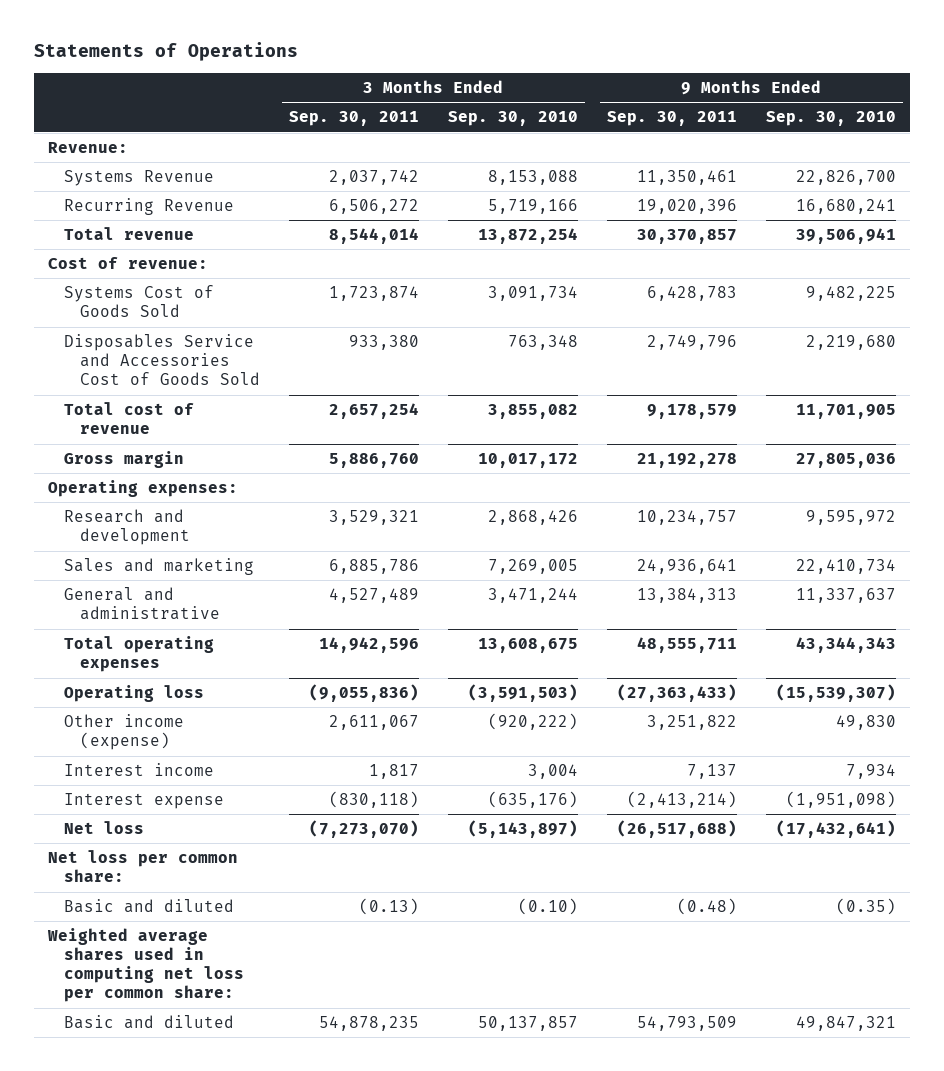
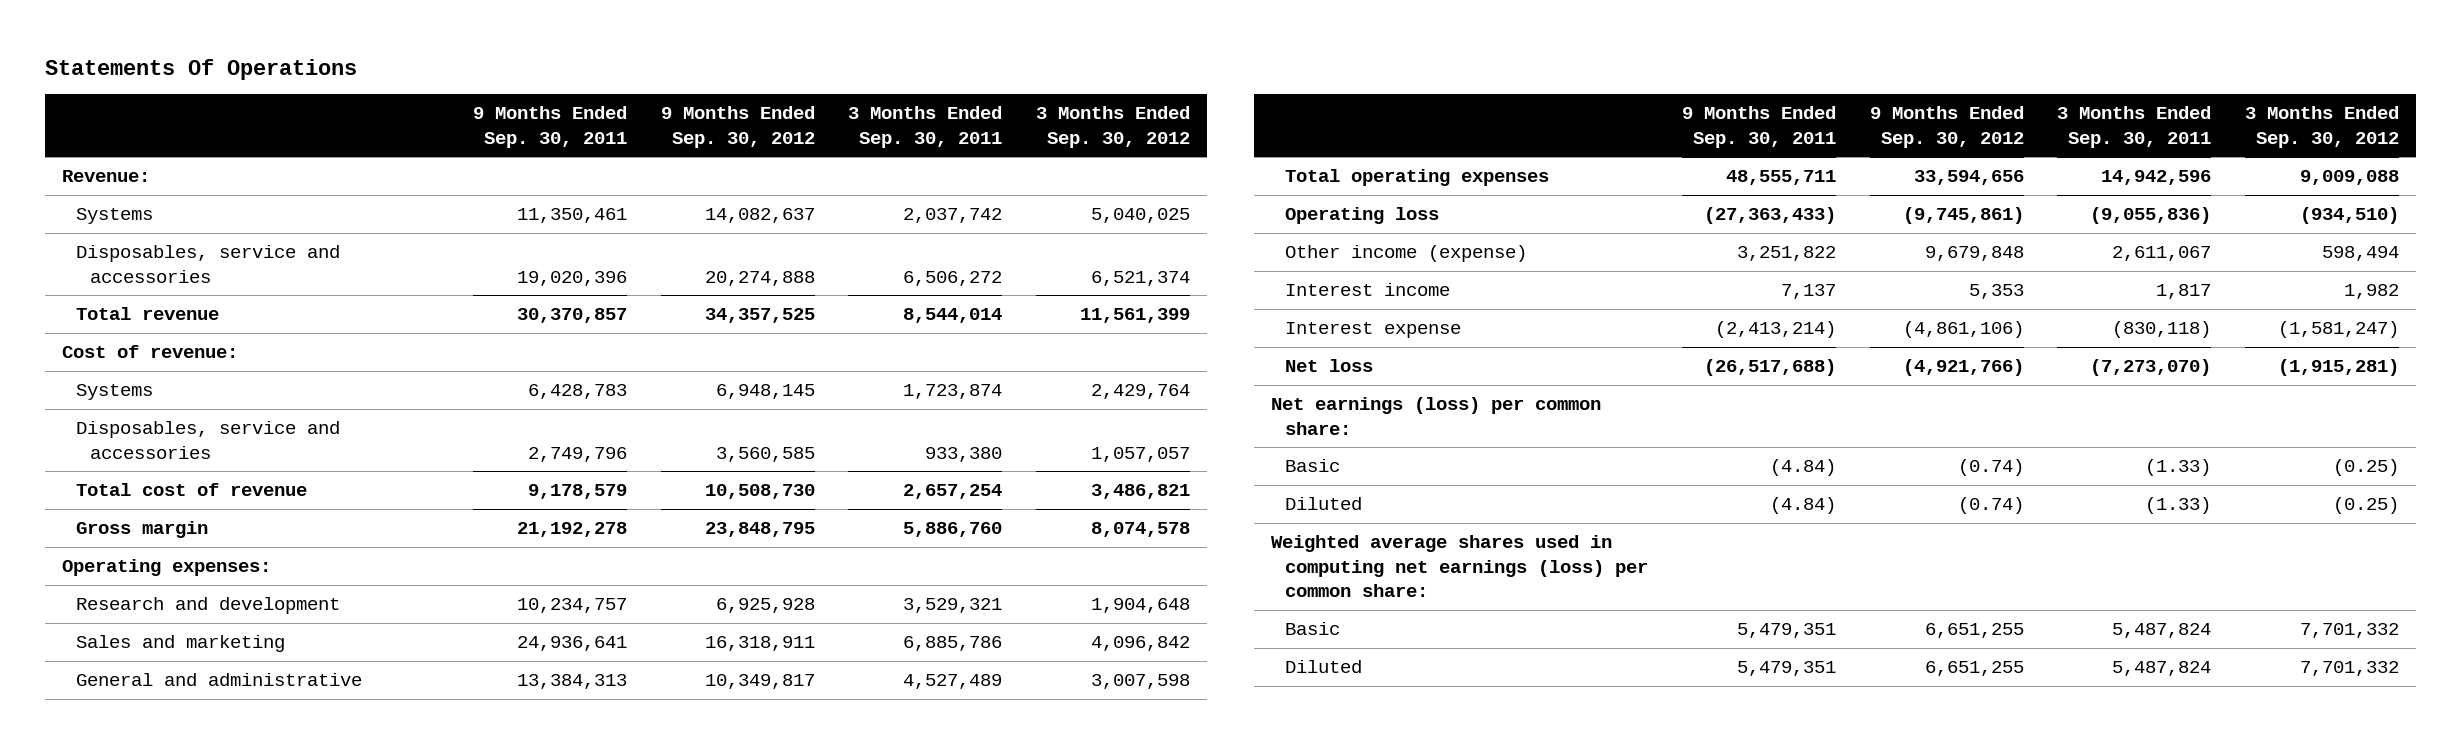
- Statements of Operations
+ Statements Of Operations
- | 3 Months Ended Sep. 30, 2011 | 3 Months Ended Sep. 30, 2010 | 9 Months Ended Sep. 30, 2011 | 9 Months Ended Sep. 30, 2010
+ | 9 Months Ended Sep. 30, 2011 | 9 Months Ended Sep. 30, 2012 | 3 Months Ended Sep. 30, 2011 | 3 Months Ended Sep. 30, 2012
- Systems Revenue | 2,037,742 | 8,153,088 | 11,350,461 | 22,826,700
- Recurring Revenue | 6,506,272 | 5,719,166 | 19,020,396 | 16,680,241
+ Systems | 11,350,461 | 14,082,637 | 2,037,742 | 5,040,025
+ Disposables, service and accessories | 19,020,396 | 20,274,888 | 6,506,272 | 6,521,374
- Systems Cost of Goods Sold | 1,723,874 | 3,091,734 | 6,428,783 | 9,482,225
- Disposables Service and Accessories Cost of Goods Sold | 933,380 | 763,348 | 2,749,796 | 2,219,680
+ Systems | 6,428,783 | 6,948,145 | 1,723,874 | 2,429,764
+ Disposables, service and accessories | 2,749,796 | 3,560,585 | 933,380 | 1,057,057
- Net loss per common share:
- Basic and diluted | (0.13) | (0.10) | (0.48) | (0.35)
- Weighted average shares used in computing net loss per common share:
- Basic and diluted | 54,878,235 | 50,137,857 | 54,793,509 | 49,847,321
+ Net earnings (loss) per common share:
+ Basic | (4.84) | (0.74) | (1.33) | (0.25)
+ Diluted | (4.84) | (0.74) | (1.33) | (0.25)
+ Weighted average shares used in computing net earnings (loss) per common share:
+ Basic | 5,479,351 | 6,651,255 | 5,487,824 | 7,701,332
+ Diluted | 5,479,351 | 6,651,255 | 5,487,824 | 7,701,332

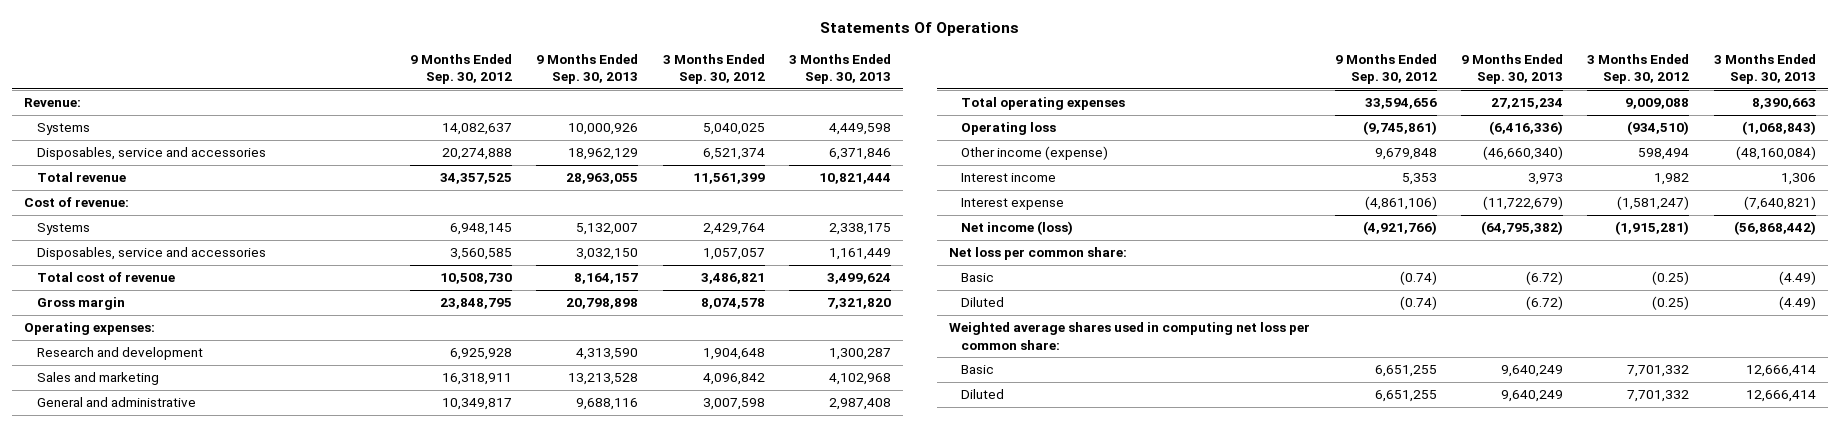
- | 9 Months Ended Sep. 30, 2011 | 9 Months Ended Sep. 30, 2012 | 3 Months Ended Sep. 30, 2011 | 3 Months Ended Sep. 30, 2012
+ | 9 Months Ended Sep. 30, 2012 | 9 Months Ended Sep. 30, 2013 | 3 Months Ended Sep. 30, 2012 | 3 Months Ended Sep. 30, 2013
- Net loss | (26,517,688) | (4,921,766) | (7,273,070) | (1,915,281)
- Net earnings (loss) per common share:
+ Net income (loss) | (4,921,766) | (64,795,382) | (1,915,281) | (56,868,442)
+ Net loss per common share:
- Weighted average shares used in computing net earnings (loss) per common share:
+ Weighted average shares used in computing net loss per common share:

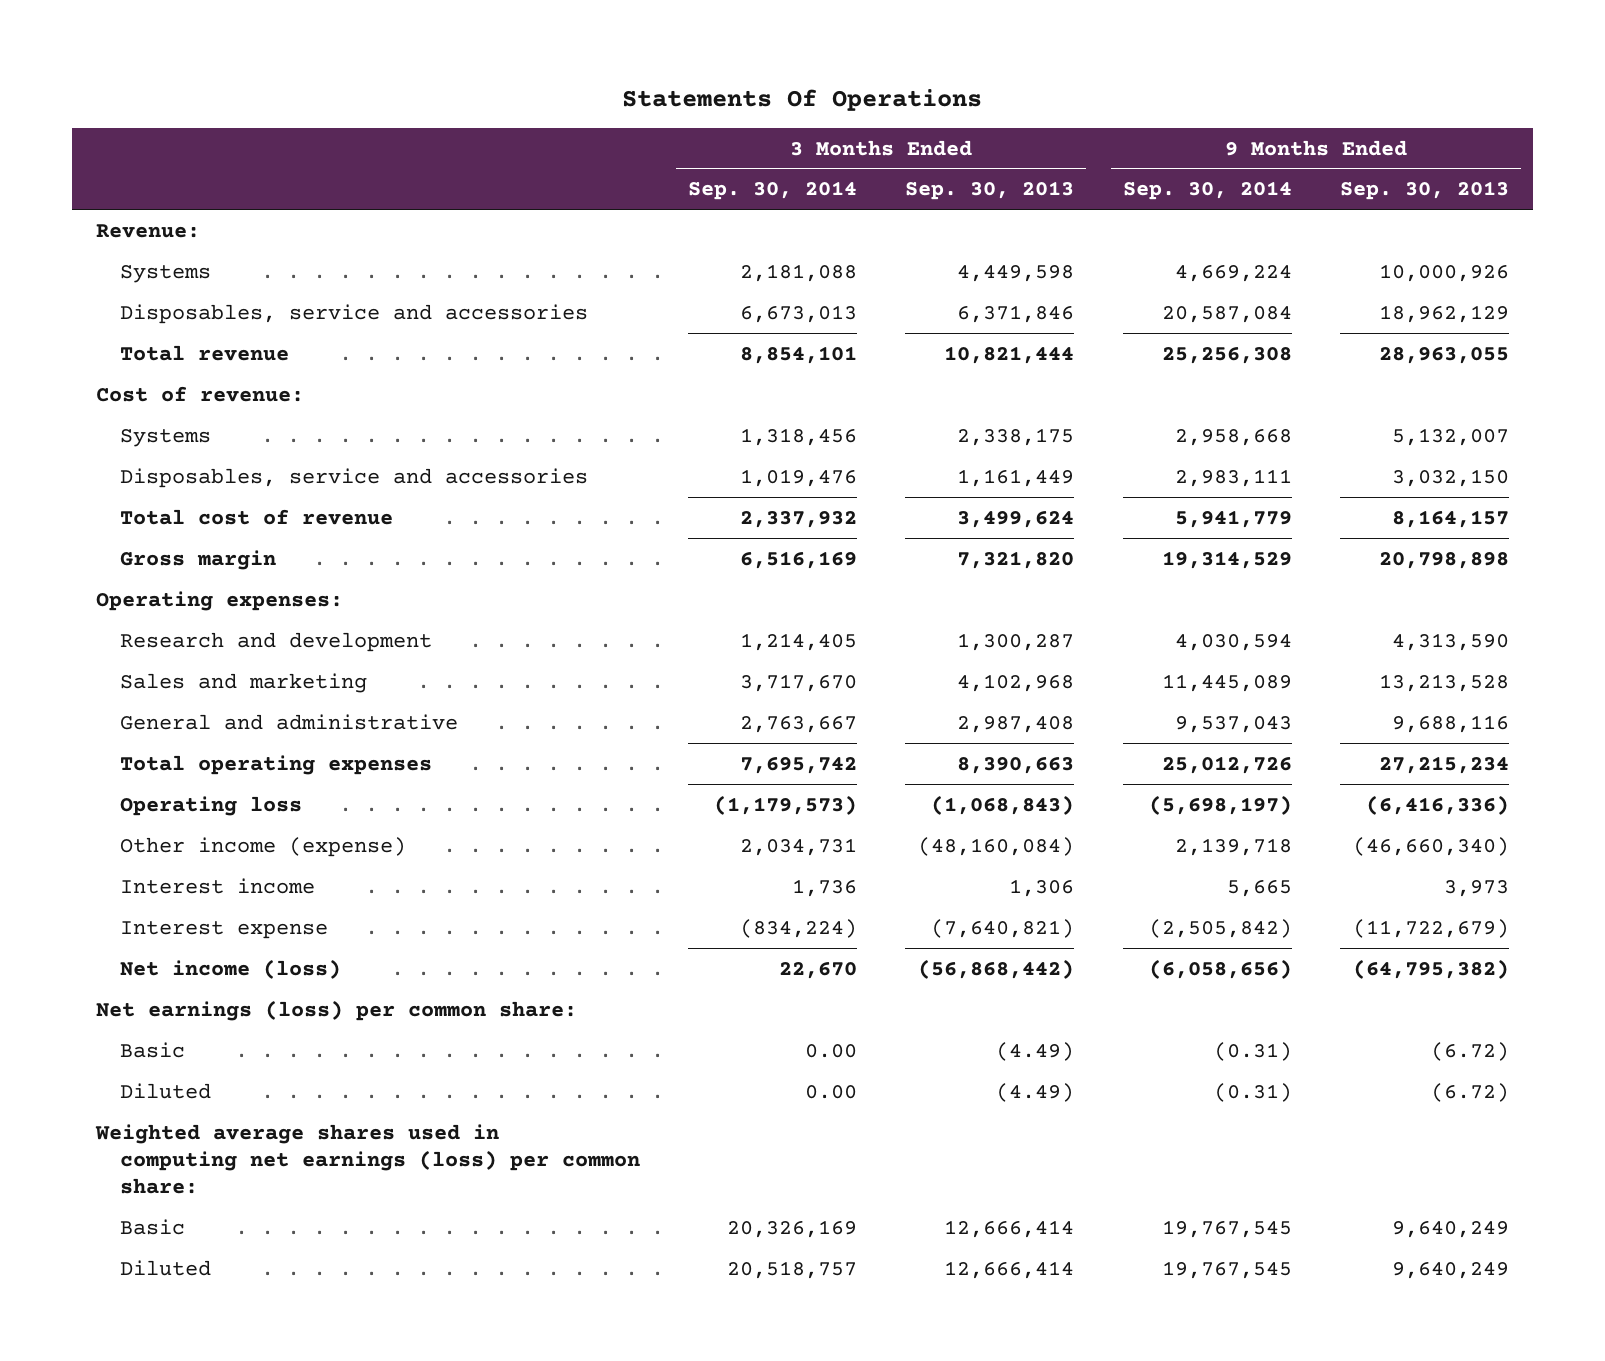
- | 9 Months Ended Sep. 30, 2012 | 9 Months Ended Sep. 30, 2013 | 3 Months Ended Sep. 30, 2012 | 3 Months Ended Sep. 30, 2013
+ | 3 Months Ended Sep. 30, 2014 | 3 Months Ended Sep. 30, 2013 | 9 Months Ended Sep. 30, 2014 | 9 Months Ended Sep. 30, 2013
- Net loss per common share:
+ Net earnings (loss) per common share:
- Weighted average shares used in computing net loss per common share:
+ Weighted average shares used in computing net earnings (loss) per common share:

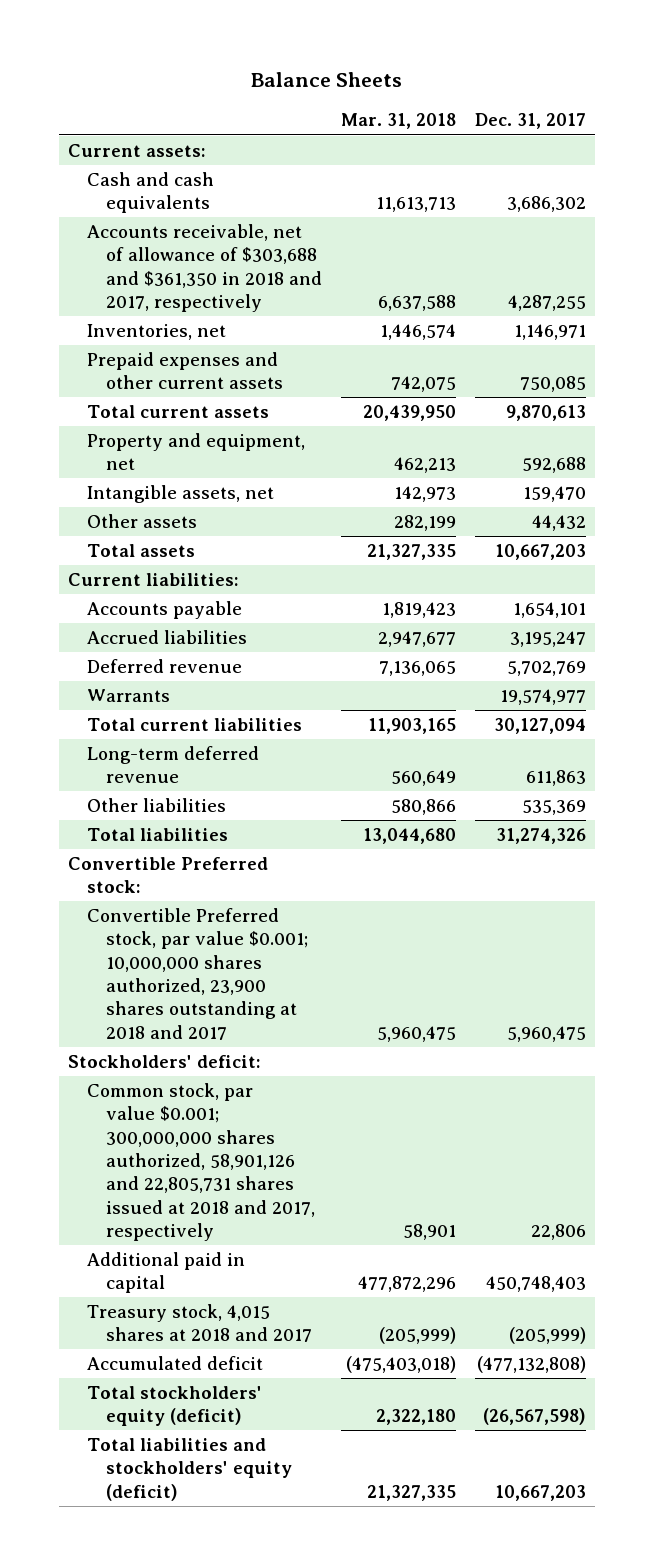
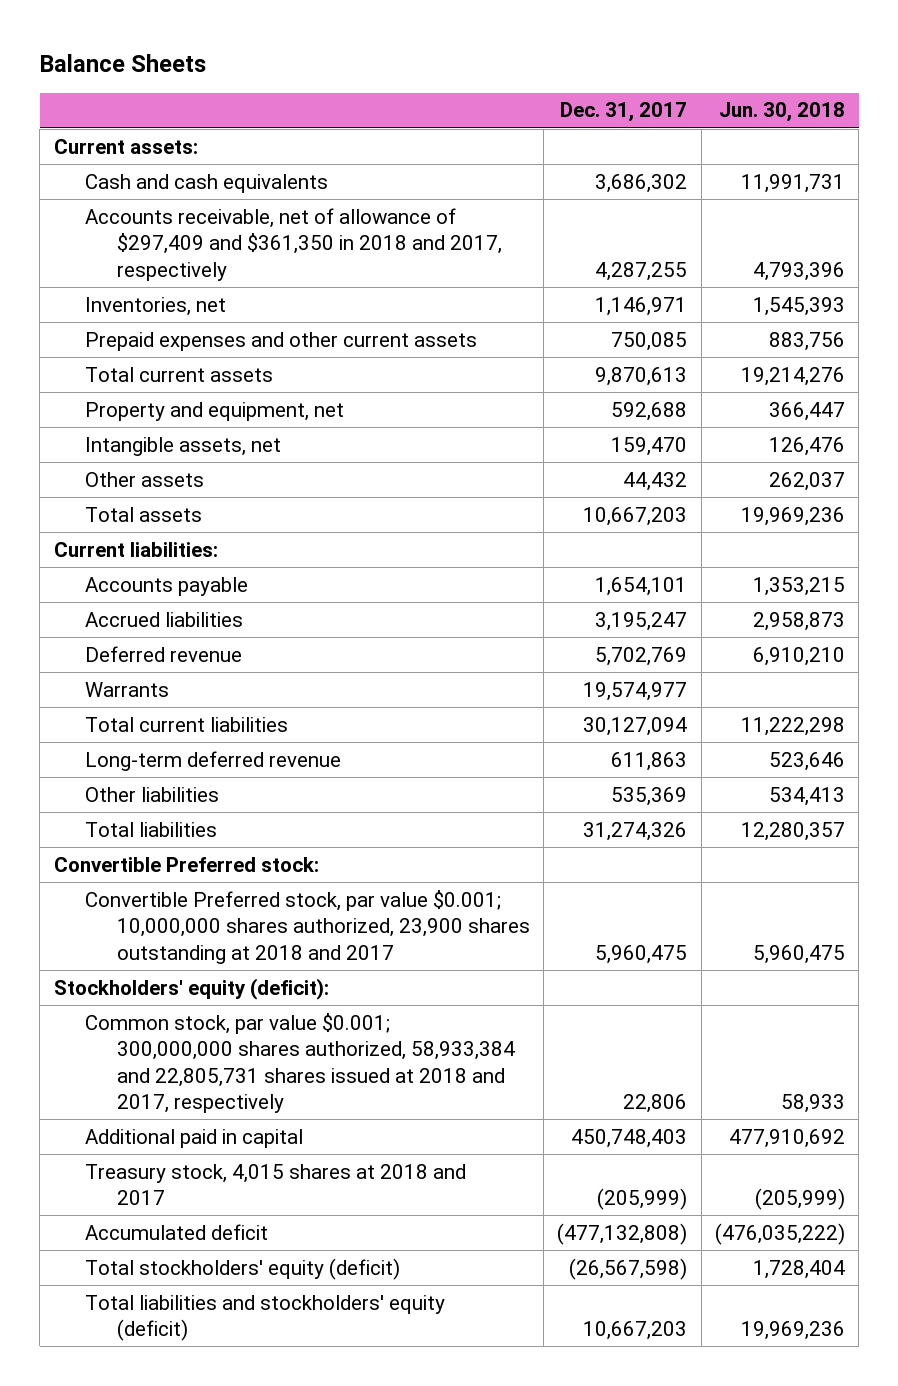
- | Mar. 31, 2018 | Dec. 31, 2017
+ | Dec. 31, 2017 | Jun. 30, 2018
- Accounts receivable, net of allowance of $303,688 and $361,350 in 2018 and 2017, respectively | 6,637,588 | 4,287,255
+ Accounts receivable, net of allowance of $297,409 and $361,350 in 2018 and 2017, respectively | 4,287,255 | 4,793,396
- Stockholders' deficit:
- Common stock, par value $0.001; 300,000,000 shares authorized, 58,901,126 and 22,805,731 shares issued at 2018 and 2017, respectively | 58,901 | 22,806
+ Stockholders' equity (deficit):
+ Common stock, par value $0.001; 300,000,000 shares authorized, 58,933,384 and 22,805,731 shares issued at 2018 and 2017, respectively | 22,806 | 58,933

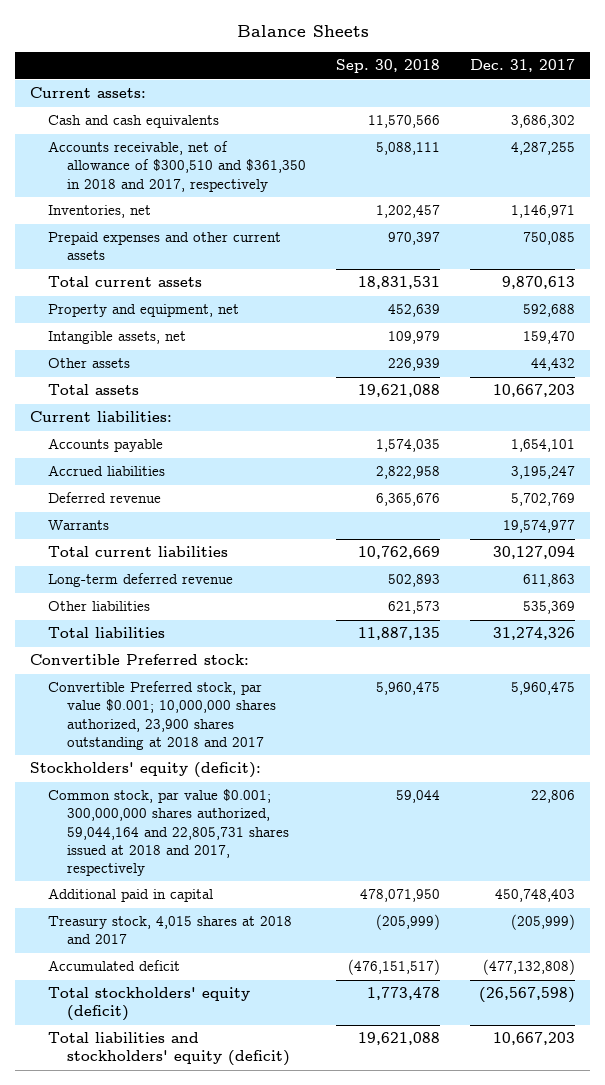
- | Dec. 31, 2017 | Jun. 30, 2018
+ | Sep. 30, 2018 | Dec. 31, 2017
- Accounts receivable, net of allowance of $297,409 and $361,350 in 2018 and 2017, respectively | 4,287,255 | 4,793,396
+ Accounts receivable, net of allowance of $300,510 and $361,350 in 2018 and 2017, respectively | 5,088,111 | 4,287,255
- Common stock, par value $0.001; 300,000,000 shares authorized, 58,933,384 and 22,805,731 shares issued at 2018 and 2017, respectively | 22,806 | 58,933
+ Common stock, par value $0.001; 300,000,000 shares authorized, 59,044,164 and 22,805,731 shares issued at 2018 and 2017, respectively | 59,044 | 22,806

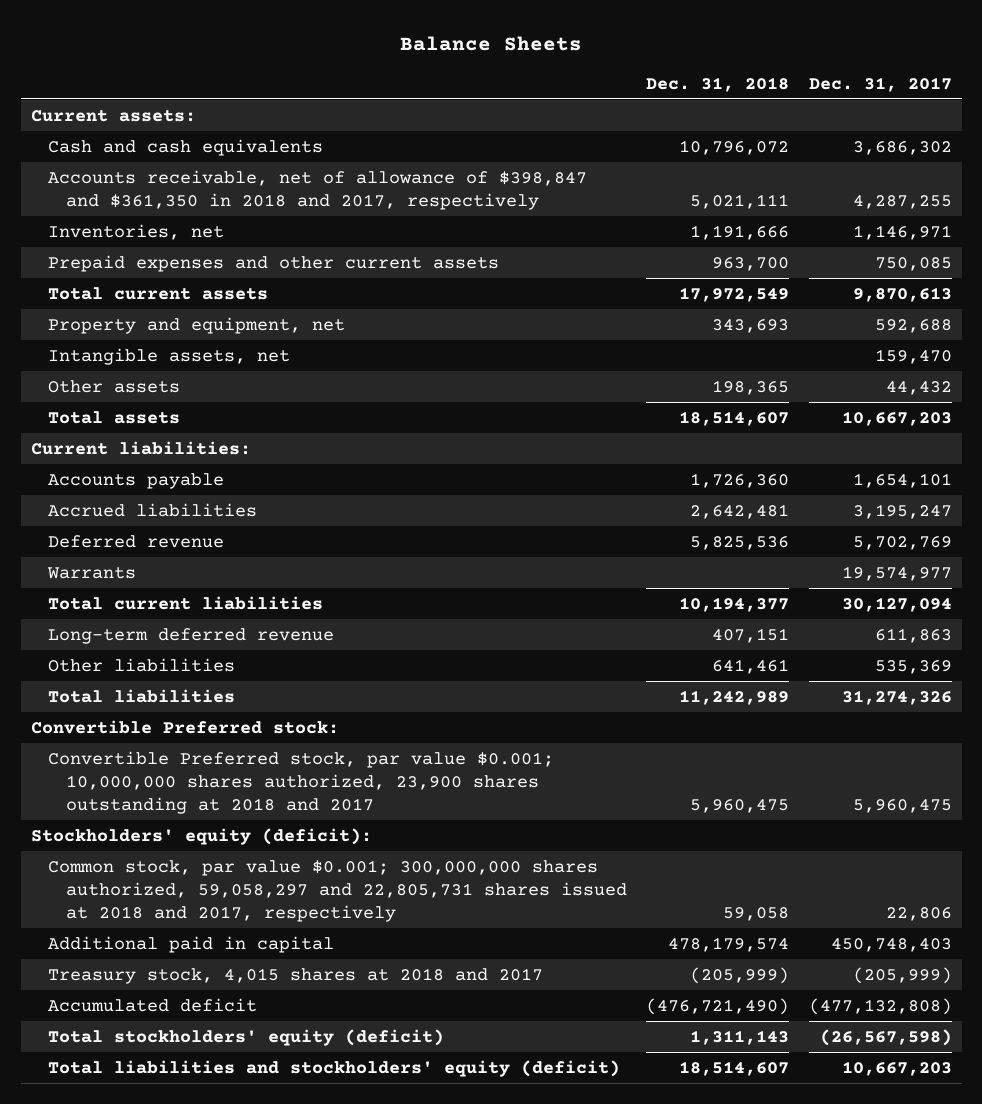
- | Sep. 30, 2018 | Dec. 31, 2017
+ | Dec. 31, 2018 | Dec. 31, 2017
- Accounts receivable, net of allowance of $300,510 and $361,350 in 2018 and 2017, respectively | 5,088,111 | 4,287,255
+ Accounts receivable, net of allowance of $398,847 and $361,350 in 2018 and 2017, respectively | 5,021,111 | 4,287,255
- Common stock, par value $0.001; 300,000,000 shares authorized, 59,044,164 and 22,805,731 shares issued at 2018 and 2017, respectively | 59,044 | 22,806
+ Common stock, par value $0.001; 300,000,000 shares authorized, 59,058,297 and 22,805,731 shares issued at 2018 and 2017, respectively | 59,058 | 22,806

